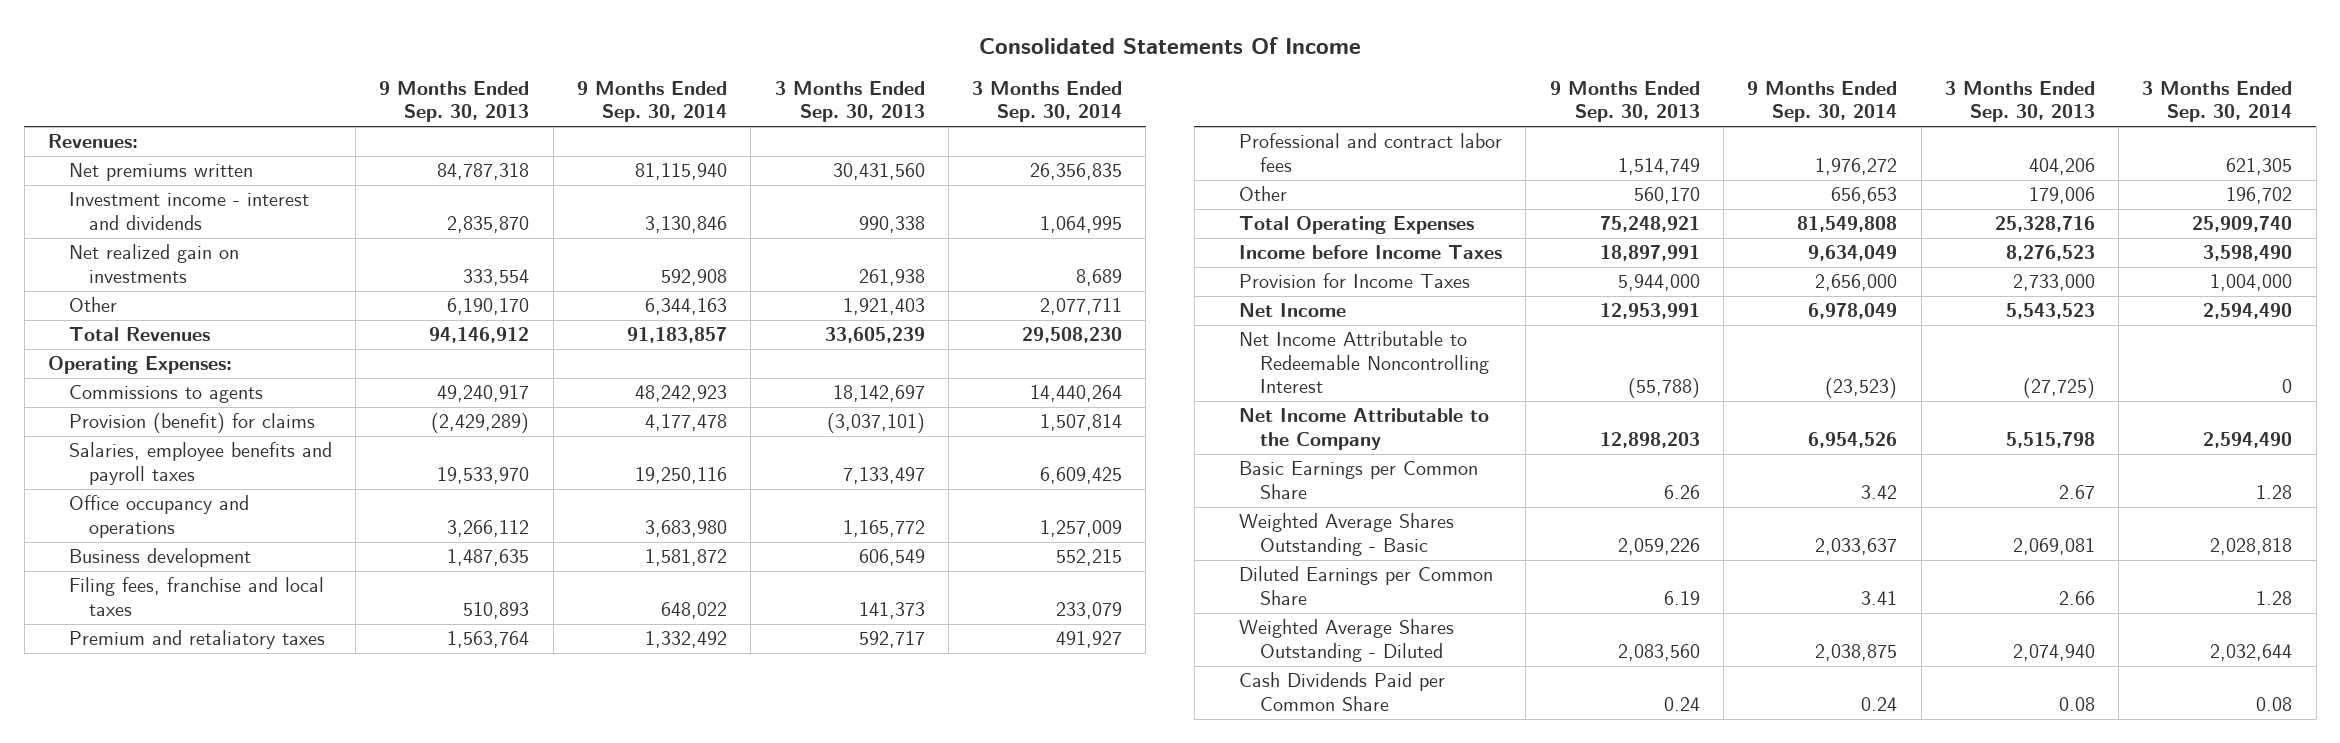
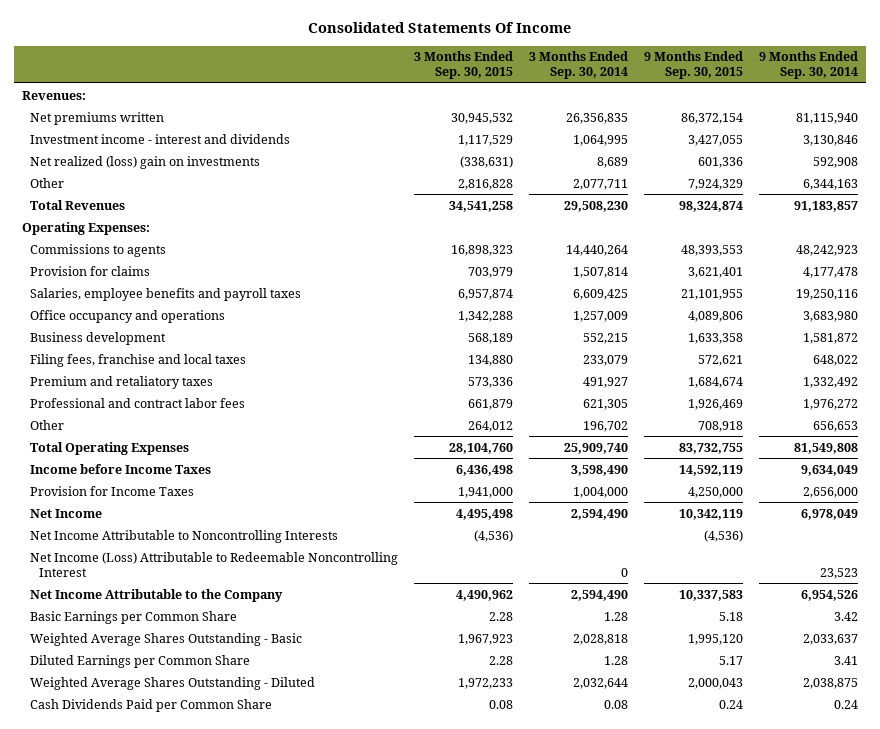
- | 9 Months Ended Sep. 30, 2013 | 9 Months Ended Sep. 30, 2014 | 3 Months Ended Sep. 30, 2013 | 3 Months Ended Sep. 30, 2014
+ | 3 Months Ended Sep. 30, 2015 | 3 Months Ended Sep. 30, 2014 | 9 Months Ended Sep. 30, 2015 | 9 Months Ended Sep. 30, 2014
- Net realized gain on investments | 333,554 | 592,908 | 261,938 | 8,689
+ Net realized (loss) gain on investments | (338,631) | 8,689 | 601,336 | 592,908
- Provision (benefit) for claims | (2,429,289) | 4,177,478 | (3,037,101) | 1,507,814
+ Provision for claims | 703,979 | 1,507,814 | 3,621,401 | 4,177,478
- Net Income Attributable to Redeemable Noncontrolling Interest | (55,788) | (23,523) | (27,725) | 0
+ Net Income Attributable to Noncontrolling Interests | (4,536) | | (4,536) |
+ Net Income (Loss) Attributable to Redeemable Noncontrolling Interest | | 0 | | 23,523

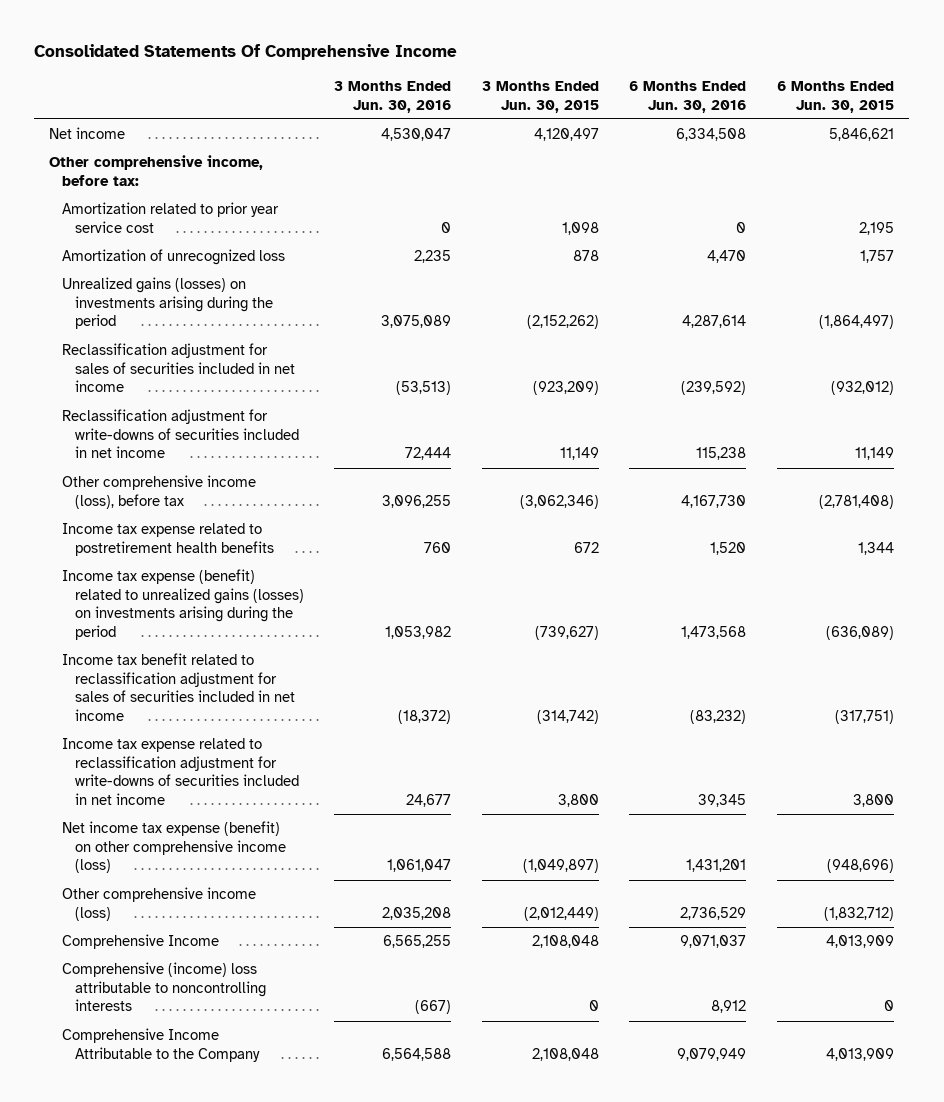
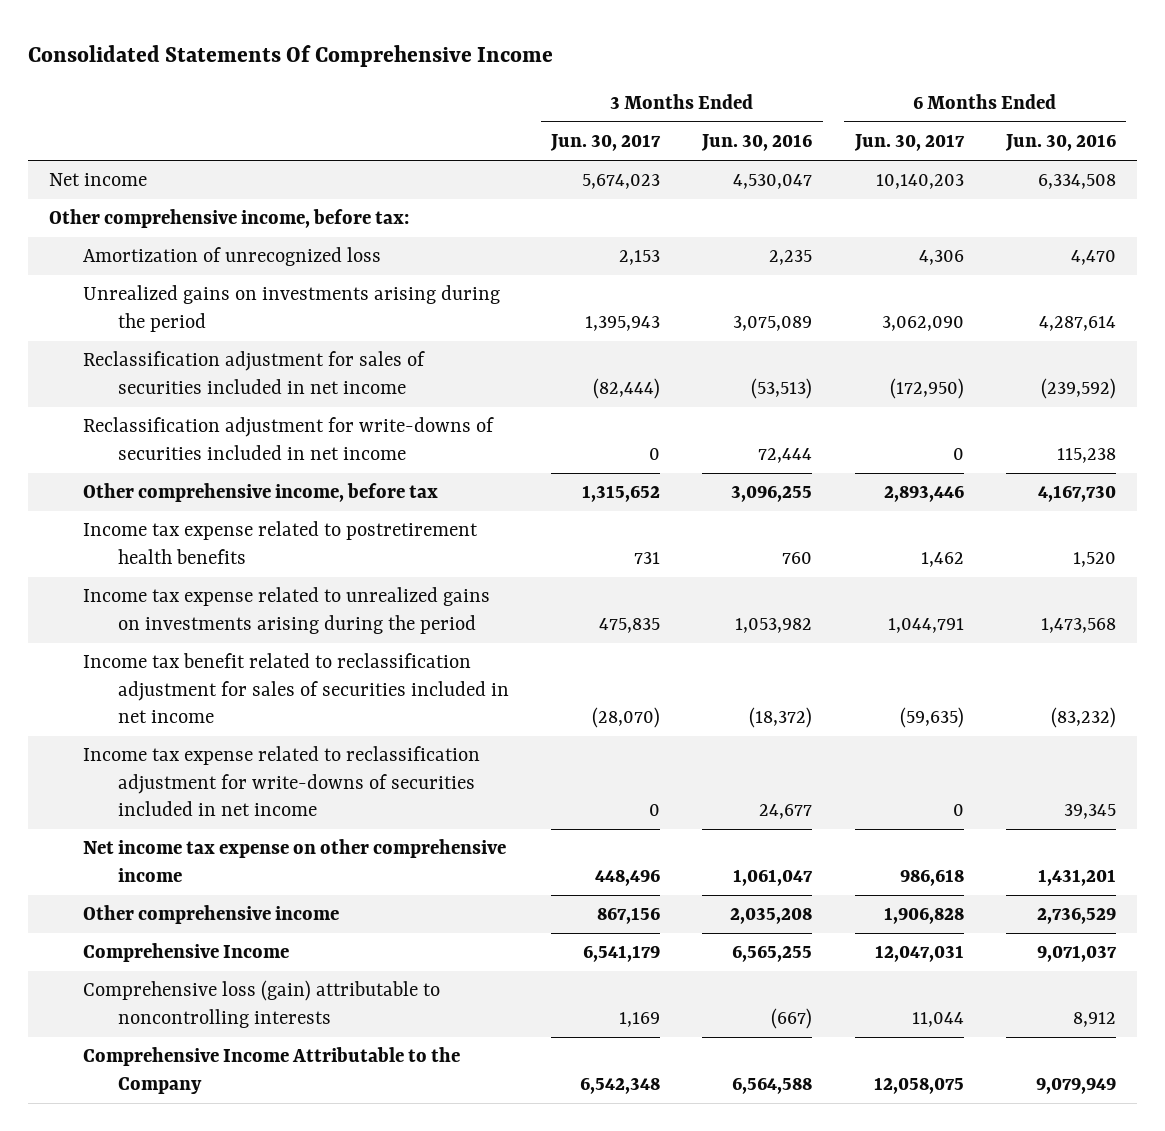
- | 3 Months Ended Jun. 30, 2016 | 3 Months Ended Jun. 30, 2015 | 6 Months Ended Jun. 30, 2016 | 6 Months Ended Jun. 30, 2015
+ | 3 Months Ended Jun. 30, 2017 | 3 Months Ended Jun. 30, 2016 | 6 Months Ended Jun. 30, 2017 | 6 Months Ended Jun. 30, 2016
- Amortization related to prior year service cost | 0 | 1,098 | 0 | 2,195
- Unrealized gains (losses) on investments arising during the period | 3,075,089 | (2,152,262) | 4,287,614 | (1,864,497)
+ Unrealized gains on investments arising during the period | 1,395,943 | 3,075,089 | 3,062,090 | 4,287,614
- Other comprehensive income (loss), before tax | 3,096,255 | (3,062,346) | 4,167,730 | (2,781,408)
+ Other comprehensive income, before tax | 1,315,652 | 3,096,255 | 2,893,446 | 4,167,730
- Income tax expense (benefit) related to unrealized gains (losses) on investments arising during the period | 1,053,982 | (739,627) | 1,473,568 | (636,089)
+ Income tax expense related to unrealized gains on investments arising during the period | 475,835 | 1,053,982 | 1,044,791 | 1,473,568
- Net income tax expense (benefit) on other comprehensive income (loss) | 1,061,047 | (1,049,897) | 1,431,201 | (948,696)
- Other comprehensive income (loss) | 2,035,208 | (2,012,449) | 2,736,529 | (1,832,712)
+ Net income tax expense on other comprehensive income | 448,496 | 1,061,047 | 986,618 | 1,431,201
+ Other comprehensive income | 867,156 | 2,035,208 | 1,906,828 | 2,736,529
- Comprehensive (income) loss attributable to noncontrolling interests | (667) | 0 | 8,912 | 0
+ Comprehensive loss (gain) attributable to noncontrolling interests | 1,169 | (667) | 11,044 | 8,912

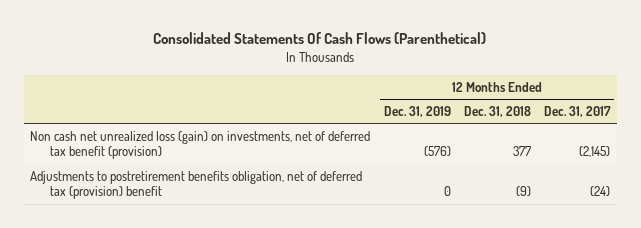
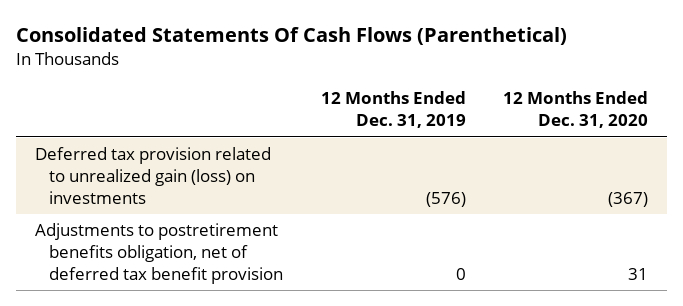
- | 12 Months Ended Dec. 31, 2019 | 12 Months Ended Dec. 31, 2018 | 12 Months Ended Dec. 31, 2017
+ | 12 Months Ended Dec. 31, 2019 | 12 Months Ended Dec. 31, 2020
- Non cash net unrealized loss (gain) on investments, net of deferred tax benefit (provision) | (576) | 377 | (2,145)
- Adjustments to postretirement benefits obligation, net of deferred tax (provision) benefit | 0 | (9) | (24)
+ Deferred tax provision related to unrealized gain (loss) on investments | (576) | (367)
+ Adjustments to postretirement benefits obligation, net of deferred tax benefit provision | 0 | 31

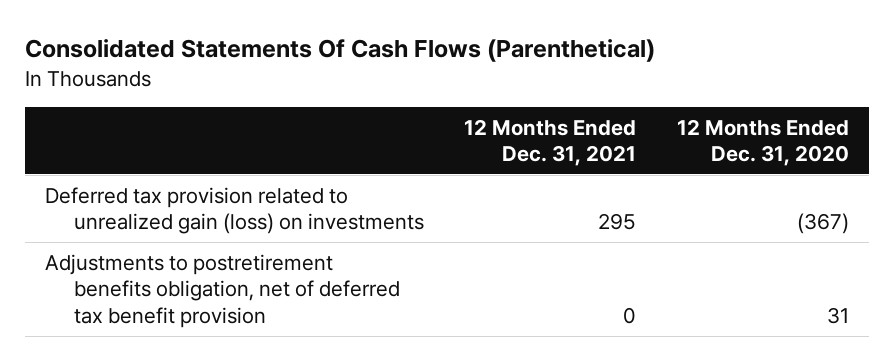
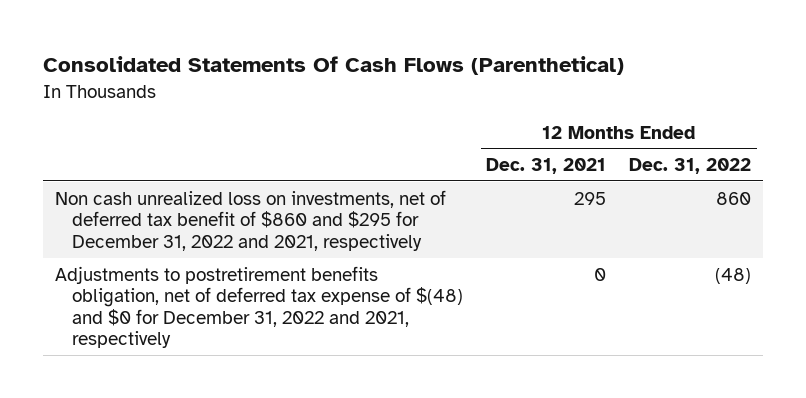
- | 12 Months Ended Dec. 31, 2021 | 12 Months Ended Dec. 31, 2020
+ | 12 Months Ended Dec. 31, 2021 | 12 Months Ended Dec. 31, 2022
- Deferred tax provision related to unrealized gain (loss) on investments | 295 | (367)
- Adjustments to postretirement benefits obligation, net of deferred tax benefit provision | 0 | 31
+ Non cash unrealized loss on investments, net of deferred tax benefit of $860 and $295 for December 31, 2022 and 2021, respectively | 295 | 860
+ Adjustments to postretirement benefits obligation, net of deferred tax expense of $(48) and $0 for December 31, 2022 and 2021, respectively | 0 | (48)

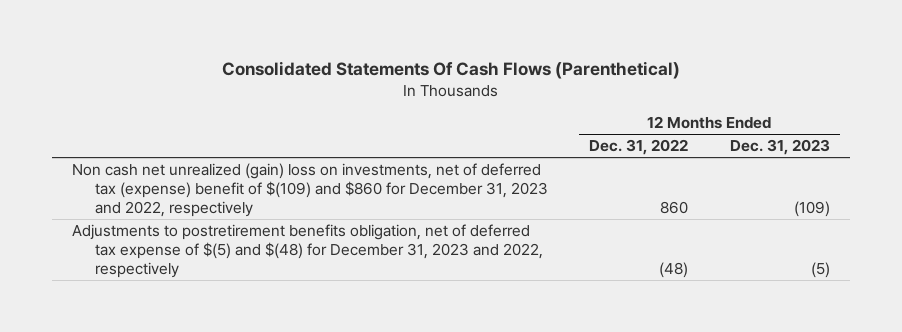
- | 12 Months Ended Dec. 31, 2021 | 12 Months Ended Dec. 31, 2022
+ | 12 Months Ended Dec. 31, 2022 | 12 Months Ended Dec. 31, 2023
- Non cash unrealized loss on investments, net of deferred tax benefit of $860 and $295 for December 31, 2022 and 2021, respectively | 295 | 860
- Adjustments to postretirement benefits obligation, net of deferred tax expense of $(48) and $0 for December 31, 2022 and 2021, respectively | 0 | (48)
+ Non cash net unrealized (gain) loss on investments, net of deferred tax (expense) benefit of $(109) and $860 for December 31, 2023 and 2022, respectively | 860 | (109)
+ Adjustments to postretirement benefits obligation, net of deferred tax expense of $(5) and $(48) for December 31, 2023 and 2022, respectively | (48) | (5)

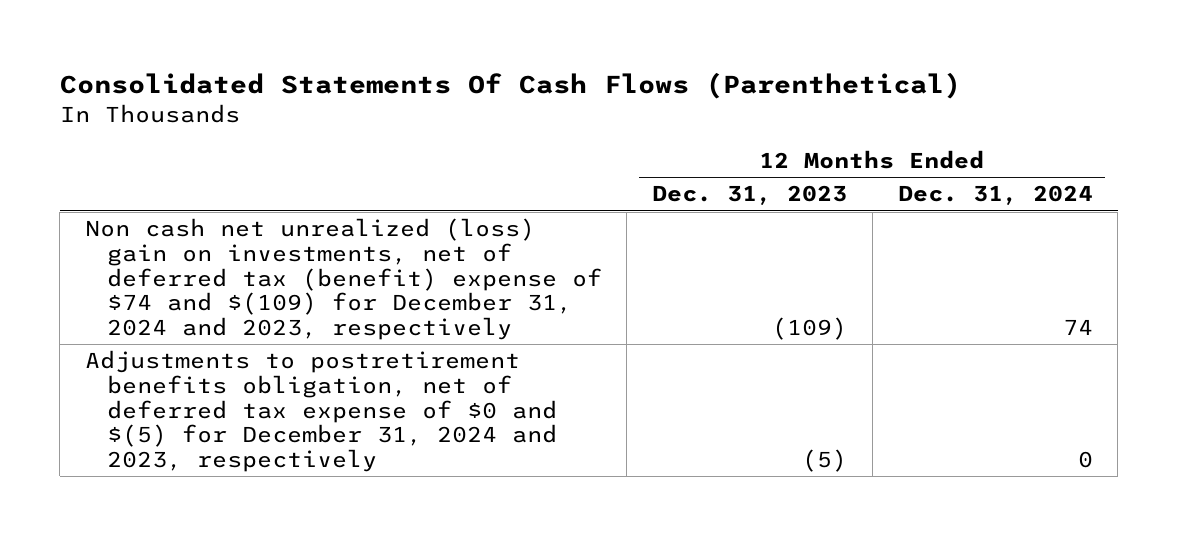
- | 12 Months Ended Dec. 31, 2022 | 12 Months Ended Dec. 31, 2023
+ | 12 Months Ended Dec. 31, 2023 | 12 Months Ended Dec. 31, 2024
- Non cash net unrealized (gain) loss on investments, net of deferred tax (expense) benefit of $(109) and $860 for December 31, 2023 and 2022, respectively | 860 | (109)
- Adjustments to postretirement benefits obligation, net of deferred tax expense of $(5) and $(48) for December 31, 2023 and 2022, respectively | (48) | (5)
+ Non cash net unrealized (loss) gain on investments, net of deferred tax (benefit) expense of $74 and $(109) for December 31, 2024 and 2023, respectively | (109) | 74
+ Adjustments to postretirement benefits obligation, net of deferred tax expense of $0 and $(5) for December 31, 2024 and 2023, respectively | (5) | 0

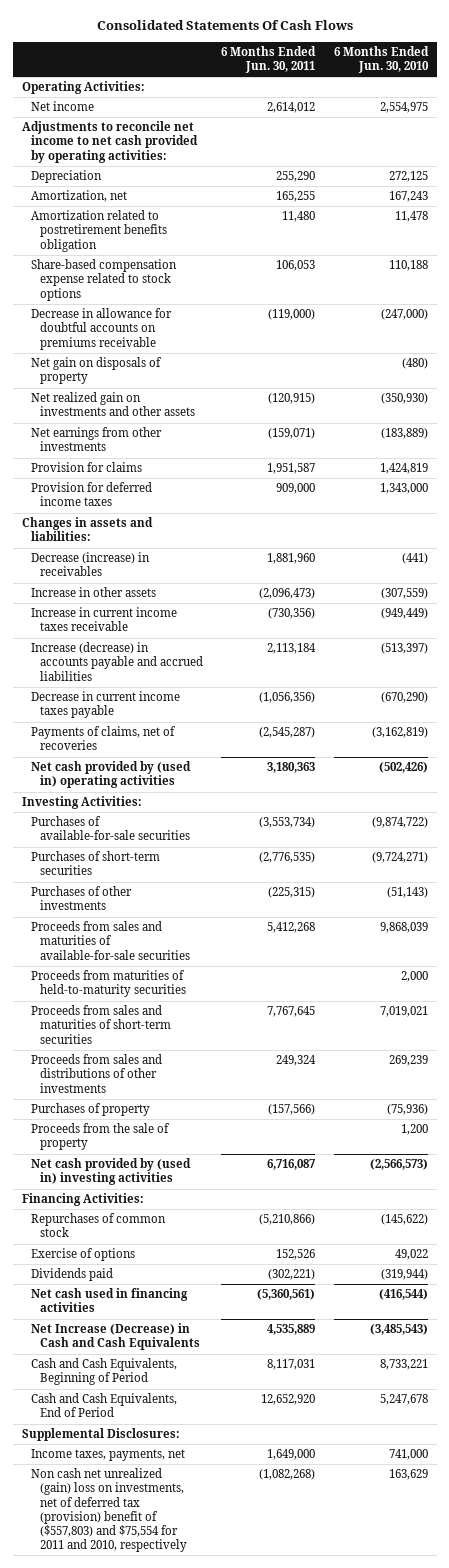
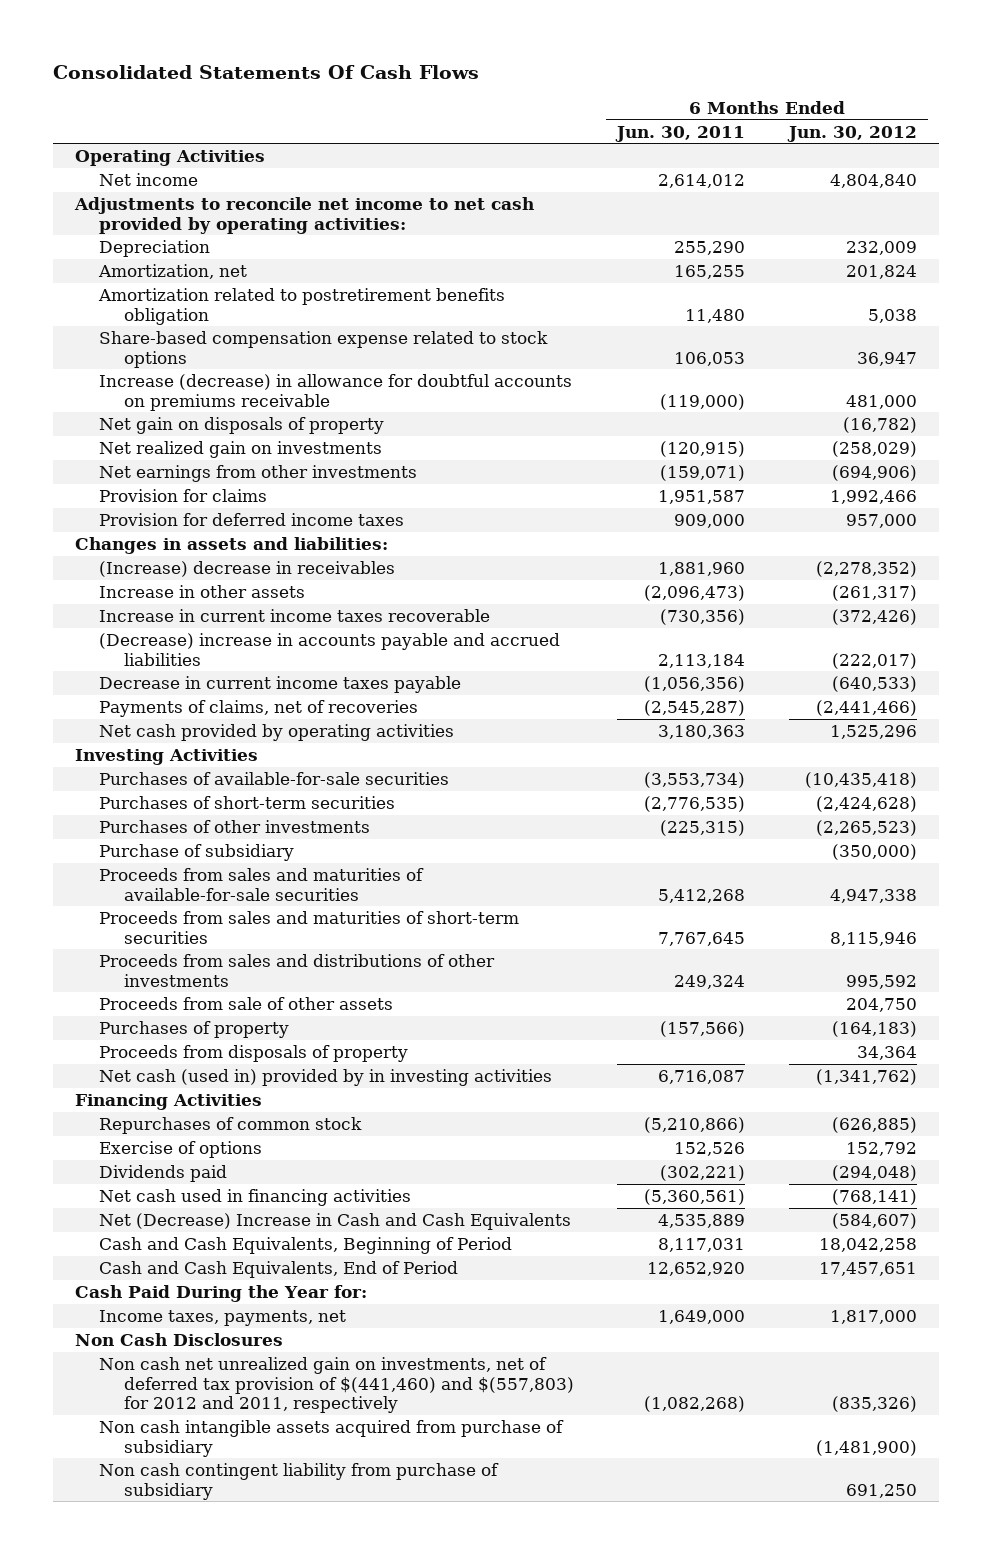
- | 6 Months Ended Jun. 30, 2011 | 6 Months Ended Jun. 30, 2010
+ | 6 Months Ended Jun. 30, 2011 | 6 Months Ended Jun. 30, 2012
- Operating Activities:
+ Operating Activities
- Decrease in allowance for doubtful accounts on premiums receivable | (119,000) | (247,000)
+ Increase (decrease) in allowance for doubtful accounts on premiums receivable | (119,000) | 481,000
- Net realized gain on investments and other assets | (120,915) | (350,930)
+ Net realized gain on investments | (120,915) | (258,029)
- Decrease (increase) in receivables | 1,881,960 | (441)
+ (Increase) decrease in receivables | 1,881,960 | (2,278,352)
- Increase in current income taxes receivable | (730,356) | (949,449)
- Increase (decrease) in accounts payable and accrued liabilities | 2,113,184 | (513,397)
+ Increase in current income taxes recoverable | (730,356) | (372,426)
+ (Decrease) increase in accounts payable and accrued liabilities | 2,113,184 | (222,017)
- Net cash provided by (used in) operating activities | 3,180,363 | (502,426)
- Investing Activities:
+ Net cash provided by operating activities | 3,180,363 | 1,525,296
+ Investing Activities
+ Purchase of subsidiary | | (350,000)
- Proceeds from maturities of held-to-maturity securities | | 2,000
+ Proceeds from sale of other assets | | 204,750
- Proceeds from the sale of property | | 1,200
- Net cash provided by (used in) investing activities | 6,716,087 | (2,566,573)
- Financing Activities:
+ Proceeds from disposals of property | | 34,364
+ Net cash (used in) provided by in investing activities | 6,716,087 | (1,341,762)
+ Financing Activities
- Net Increase (Decrease) in Cash and Cash Equivalents | 4,535,889 | (3,485,543)
+ Net (Decrease) Increase in Cash and Cash Equivalents | 4,535,889 | (584,607)
- Supplemental Disclosures:
+ Cash Paid During the Year for:
- Non cash net unrealized (gain) loss on investments, net of deferred tax (provision) benefit of ($557,803) and $75,554 for 2011 and 2010, respectively | (1,082,268) | 163,629
+ Non Cash Disclosures
+ Non cash net unrealized gain on investments, net of deferred tax provision of $(441,460) and $(557,803) for 2012 and 2011, respectively | (1,082,268) | (835,326)
+ Non cash intangible assets acquired from purchase of subsidiary | | (1,481,900)
+ Non cash contingent liability from purchase of subsidiary | | 691,250

